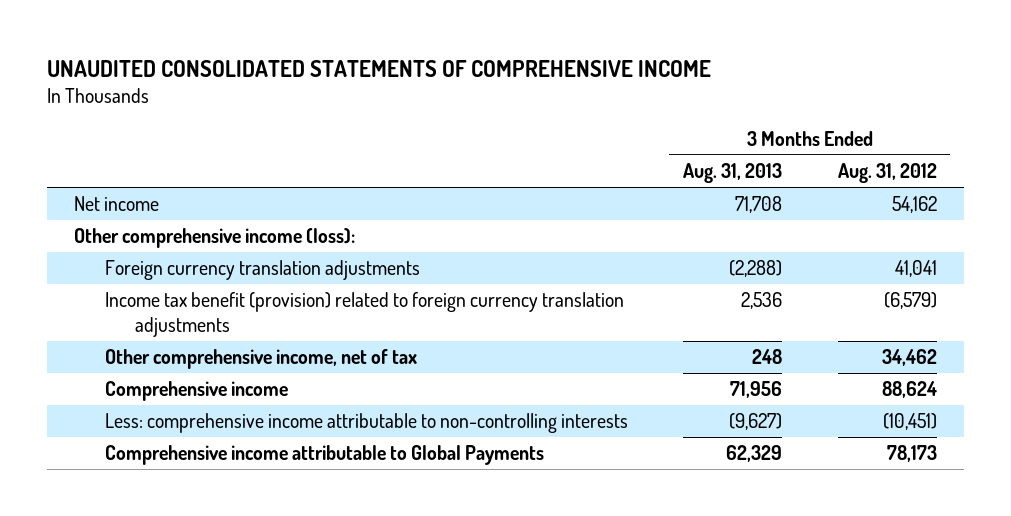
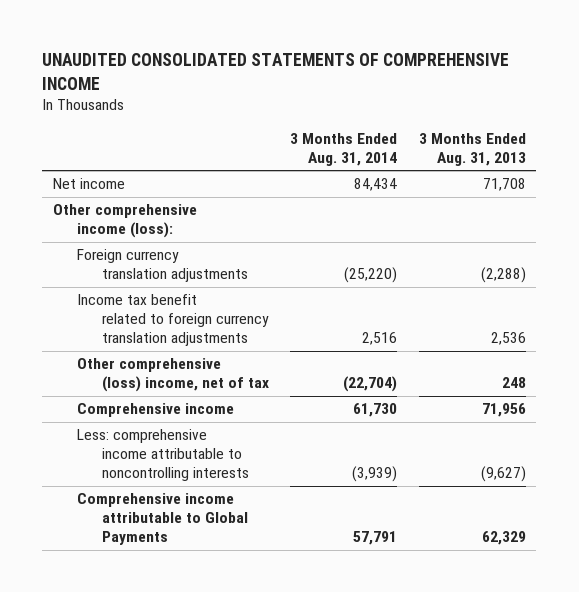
- | 3 Months Ended Aug. 31, 2013 | 3 Months Ended Aug. 31, 2012
+ | 3 Months Ended Aug. 31, 2014 | 3 Months Ended Aug. 31, 2013
- Income tax benefit (provision) related to foreign currency translation adjustments | 2,536 | (6,579)
- Other comprehensive income, net of tax | 248 | 34,462
+ Income tax benefit related to foreign currency translation adjustments | 2,516 | 2,536
+ Other comprehensive (loss) income, net of tax | (22,704) | 248
- Less: comprehensive income attributable to non-controlling interests | (9,627) | (10,451)
+ Less: comprehensive income attributable to noncontrolling interests | (3,939) | (9,627)

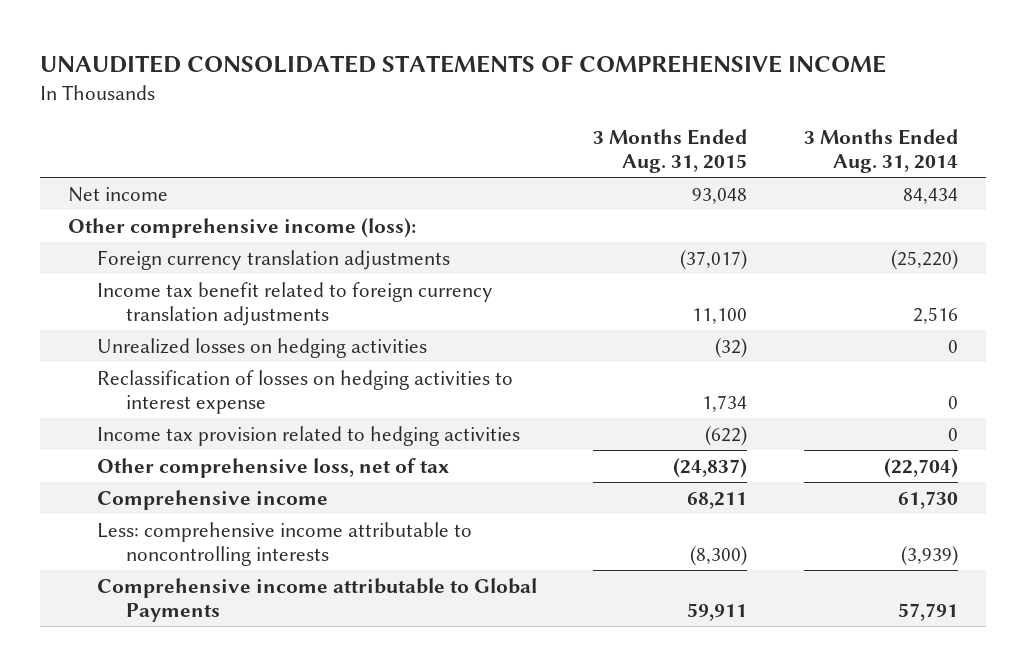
- | 3 Months Ended Aug. 31, 2014 | 3 Months Ended Aug. 31, 2013
+ | 3 Months Ended Aug. 31, 2015 | 3 Months Ended Aug. 31, 2014
- Other comprehensive (loss) income, net of tax | (22,704) | 248
+ Unrealized losses on hedging activities | (32) | 0
+ Reclassification of losses on hedging activities to interest expense | 1,734 | 0
+ Income tax provision related to hedging activities | (622) | 0
+ Other comprehensive loss, net of tax | (24,837) | (22,704)

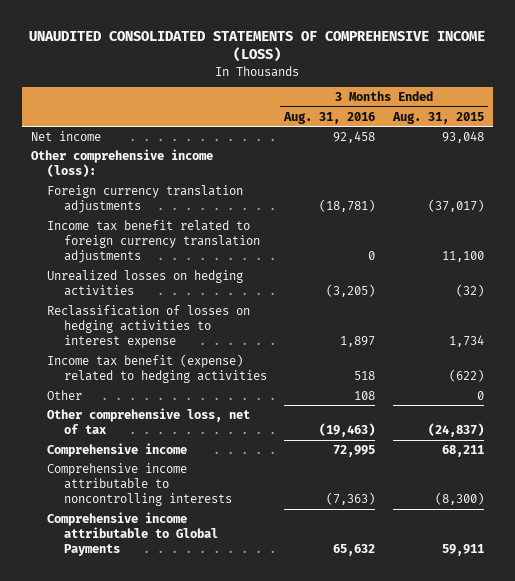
- UNAUDITED CONSOLIDATED STATEMENTS OF COMPREHENSIVE INCOME
+ UNAUDITED CONSOLIDATED STATEMENTS OF COMPREHENSIVE INCOME (LOSS)
- | 3 Months Ended Aug. 31, 2015 | 3 Months Ended Aug. 31, 2014
+ | 3 Months Ended Aug. 31, 2016 | 3 Months Ended Aug. 31, 2015
- Income tax provision related to hedging activities | (622) | 0
+ Income tax benefit (expense) related to hedging activities | 518 | (622)
+ Other | 108 | 0
- Less: comprehensive income attributable to noncontrolling interests | (8,300) | (3,939)
+ Comprehensive income attributable to noncontrolling interests | (7,363) | (8,300)

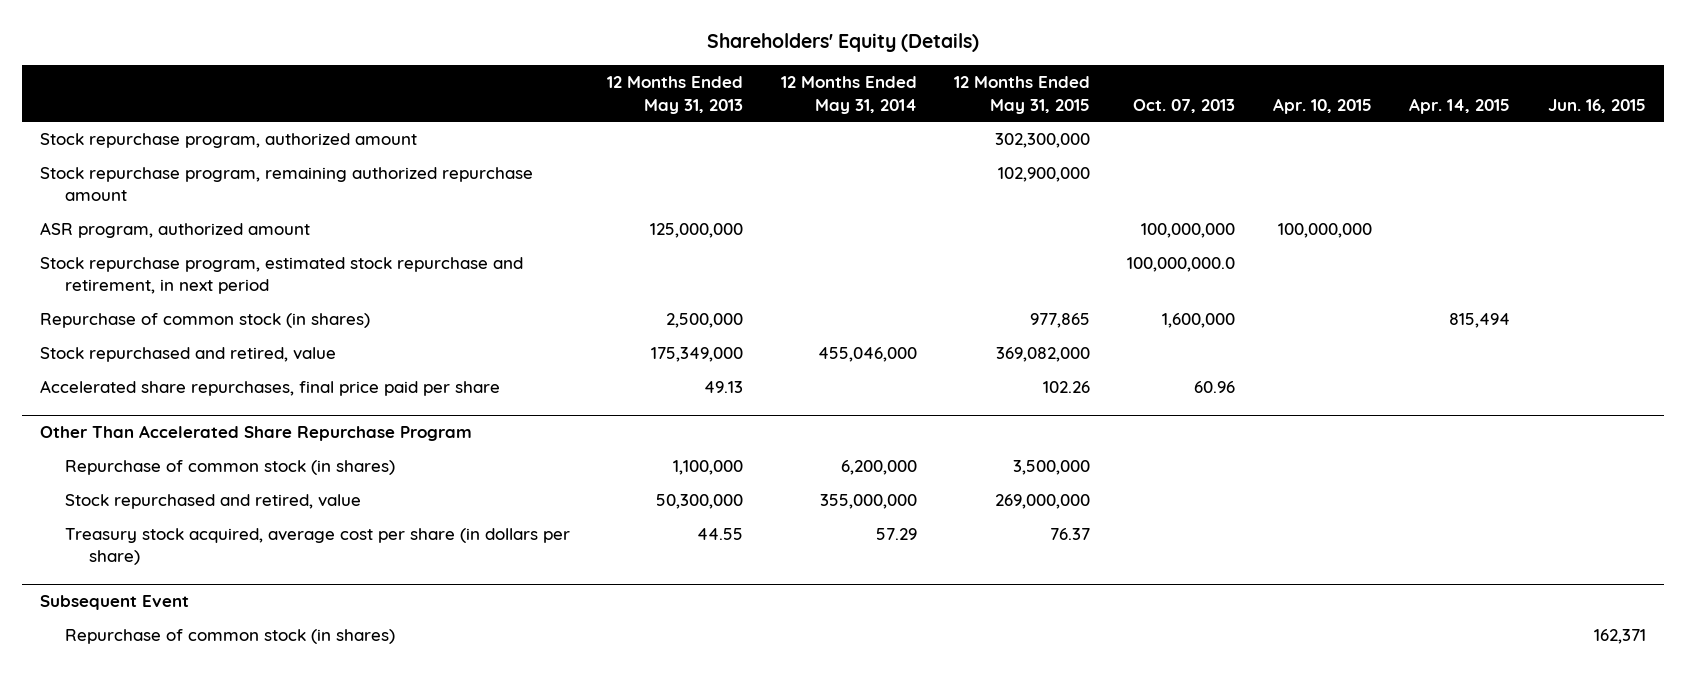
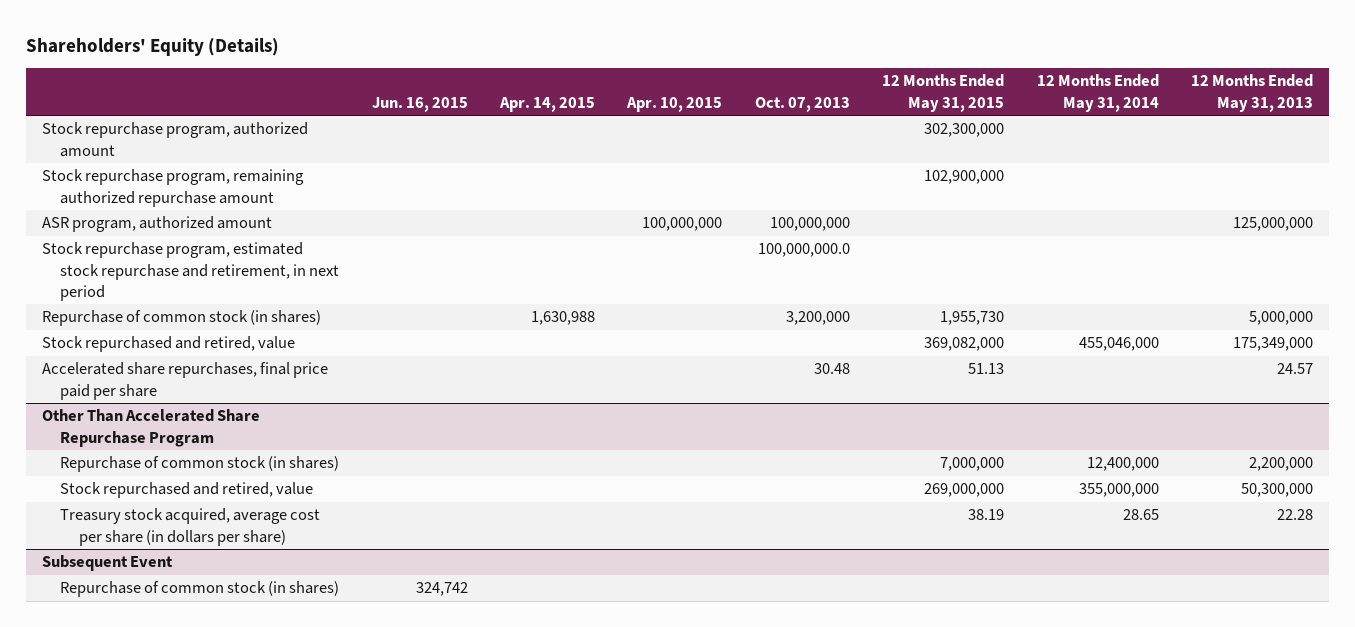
- | 12 Months Ended May 31, 2013 | 12 Months Ended May 31, 2014 | 12 Months Ended May 31, 2015 | Oct. 07, 2013 | Apr. 10, 2015 | Apr. 14, 2015 | Jun. 16, 2015
+ | Jun. 16, 2015 | Apr. 14, 2015 | Apr. 10, 2015 | Oct. 07, 2013 | 12 Months Ended May 31, 2015 | 12 Months Ended May 31, 2014 | 12 Months Ended May 31, 2013
- Repurchase of common stock (in shares) | 2,500,000 | | 977,865 | 1,600,000 | | 815,494 |
+ Repurchase of common stock (in shares) | | 1,630,988 | | 3,200,000 | 1,955,730 | | 5,000,000
- Accelerated share repurchases, final price paid per share | 49.13 | | 102.26 | 60.96 | | |
+ Accelerated share repurchases, final price paid per share | | | | 30.48 | 51.13 | | 24.57
@ Other Than Accelerated Share Repurchase Program
- Repurchase of common stock (in shares) | 1,100,000 | 6,200,000 | 3,500,000 | | | |
+ Repurchase of common stock (in shares) | | | | | 7,000,000 | 12,400,000 | 2,200,000
- Treasury stock acquired, average cost per share (in dollars per share) | 44.55 | 57.29 | 76.37 | | | |
+ Treasury stock acquired, average cost per share (in dollars per share) | | | | | 38.19 | 28.65 | 22.28
@ Subsequent Event
- Repurchase of common stock (in shares) | | | | | | | 162,371
+ Repurchase of common stock (in shares) | 324,742 | | | | | |

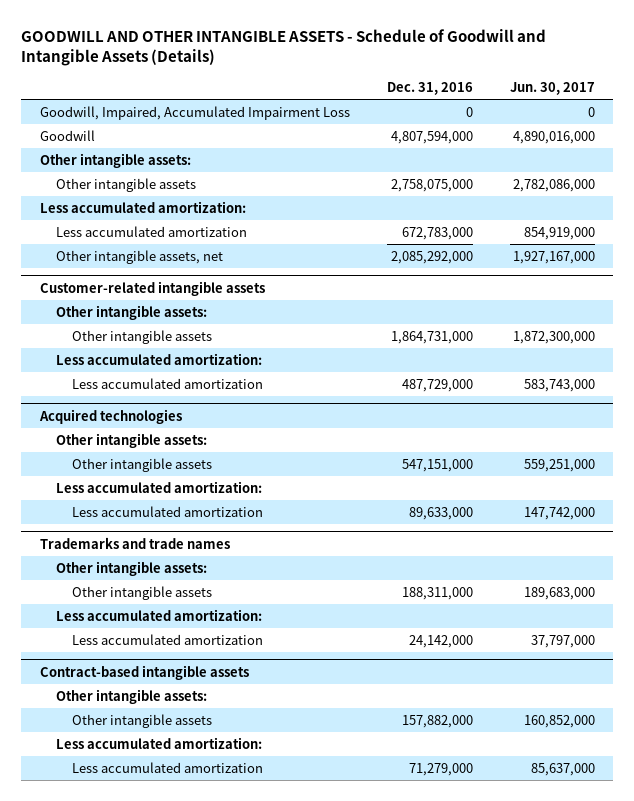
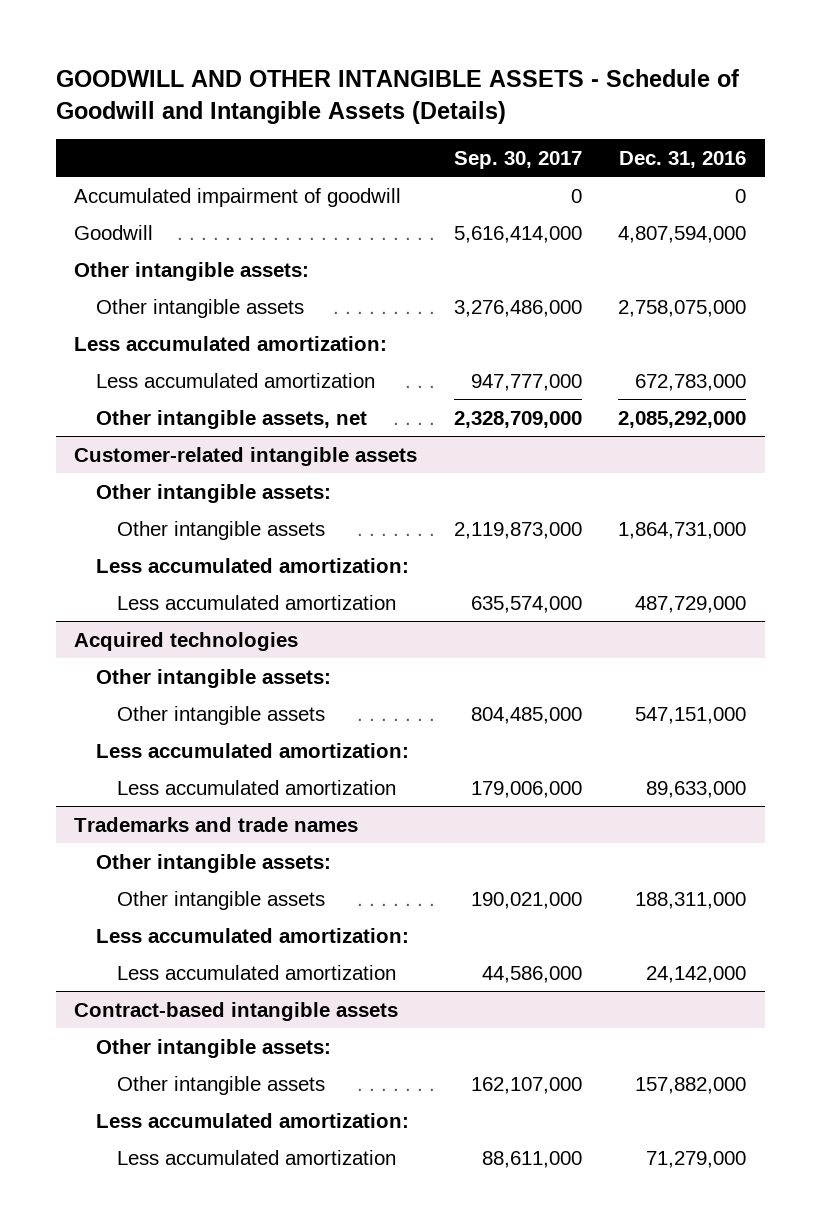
- | Dec. 31, 2016 | Jun. 30, 2017
+ | Sep. 30, 2017 | Dec. 31, 2016
- Goodwill, Impaired, Accumulated Impairment Loss | 0 | 0
+ Accumulated impairment of goodwill | 0 | 0

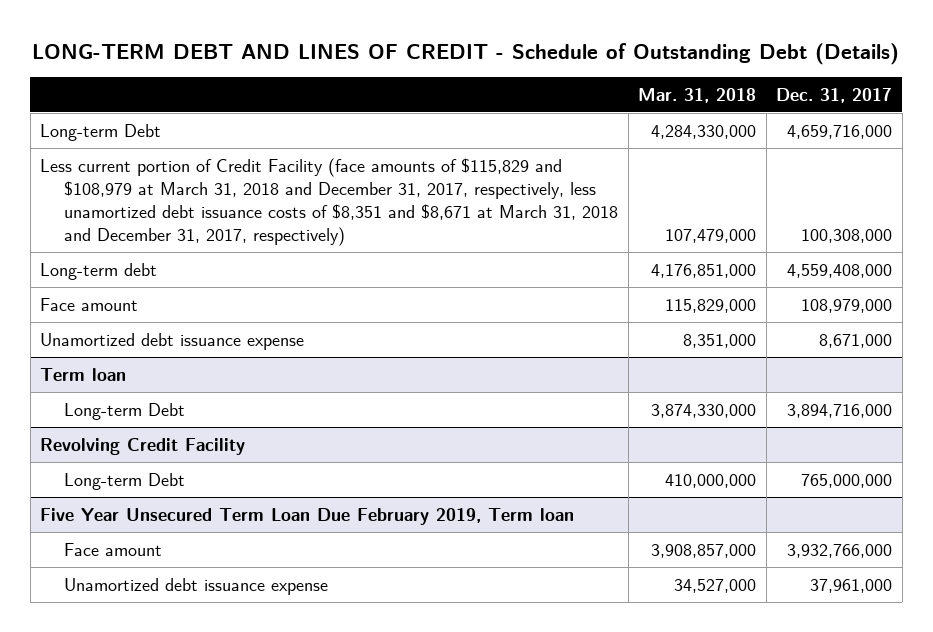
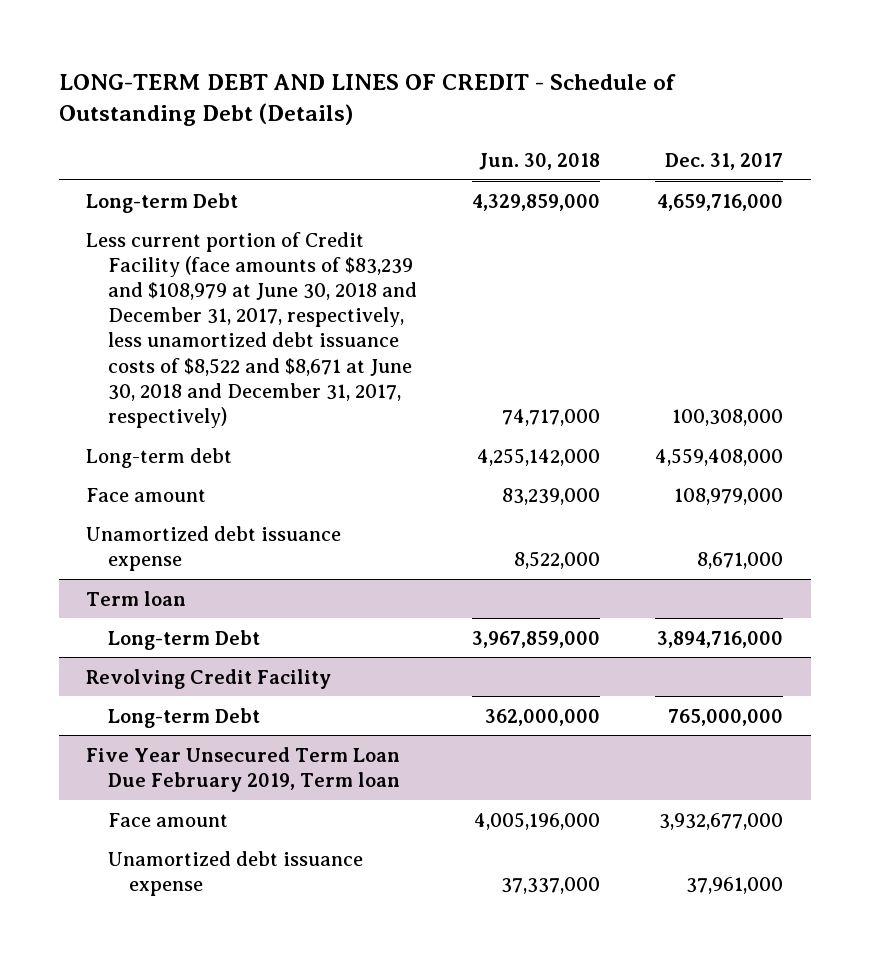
- | Mar. 31, 2018 | Dec. 31, 2017
+ | Jun. 30, 2018 | Dec. 31, 2017
- Less current portion of Credit Facility (face amounts of $115,829 and $108,979 at March 31, 2018 and December 31, 2017, respectively, less unamortized debt issuance costs of $8,351 and $8,671 at March 31, 2018 and December 31, 2017, respectively) | 107,479,000 | 100,308,000
+ Less current portion of Credit Facility (face amounts of $83,239 and $108,979 at June 30, 2018 and December 31, 2017, respectively, less unamortized debt issuance costs of $8,522 and $8,671 at June 30, 2018 and December 31, 2017, respectively) | 74,717,000 | 100,308,000
@ Five Year Unsecured Term Loan Due February 2019, Term loan
- Face amount | 3,908,857,000 | 3,932,766,000
+ Face amount | 4,005,196,000 | 3,932,677,000

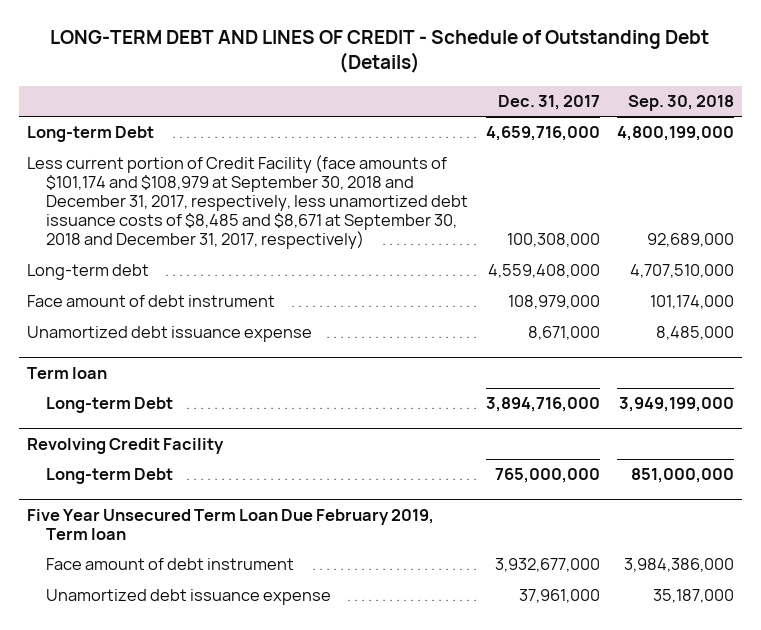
- | Jun. 30, 2018 | Dec. 31, 2017
+ | Dec. 31, 2017 | Sep. 30, 2018
- Less current portion of Credit Facility (face amounts of $83,239 and $108,979 at June 30, 2018 and December 31, 2017, respectively, less unamortized debt issuance costs of $8,522 and $8,671 at June 30, 2018 and December 31, 2017, respectively) | 74,717,000 | 100,308,000
+ Less current portion of Credit Facility (face amounts of $101,174 and $108,979 at September 30, 2018 and December 31, 2017, respectively, less unamortized debt issuance costs of $8,485 and $8,671 at September 30, 2018 and December 31, 2017, respectively) | 100,308,000 | 92,689,000
- Face amount | 83,239,000 | 108,979,000
+ Face amount of debt instrument | 108,979,000 | 101,174,000
@ Five Year Unsecured Term Loan Due February 2019, Term loan
- Face amount | 4,005,196,000 | 3,932,677,000
+ Face amount of debt instrument | 3,932,677,000 | 3,984,386,000

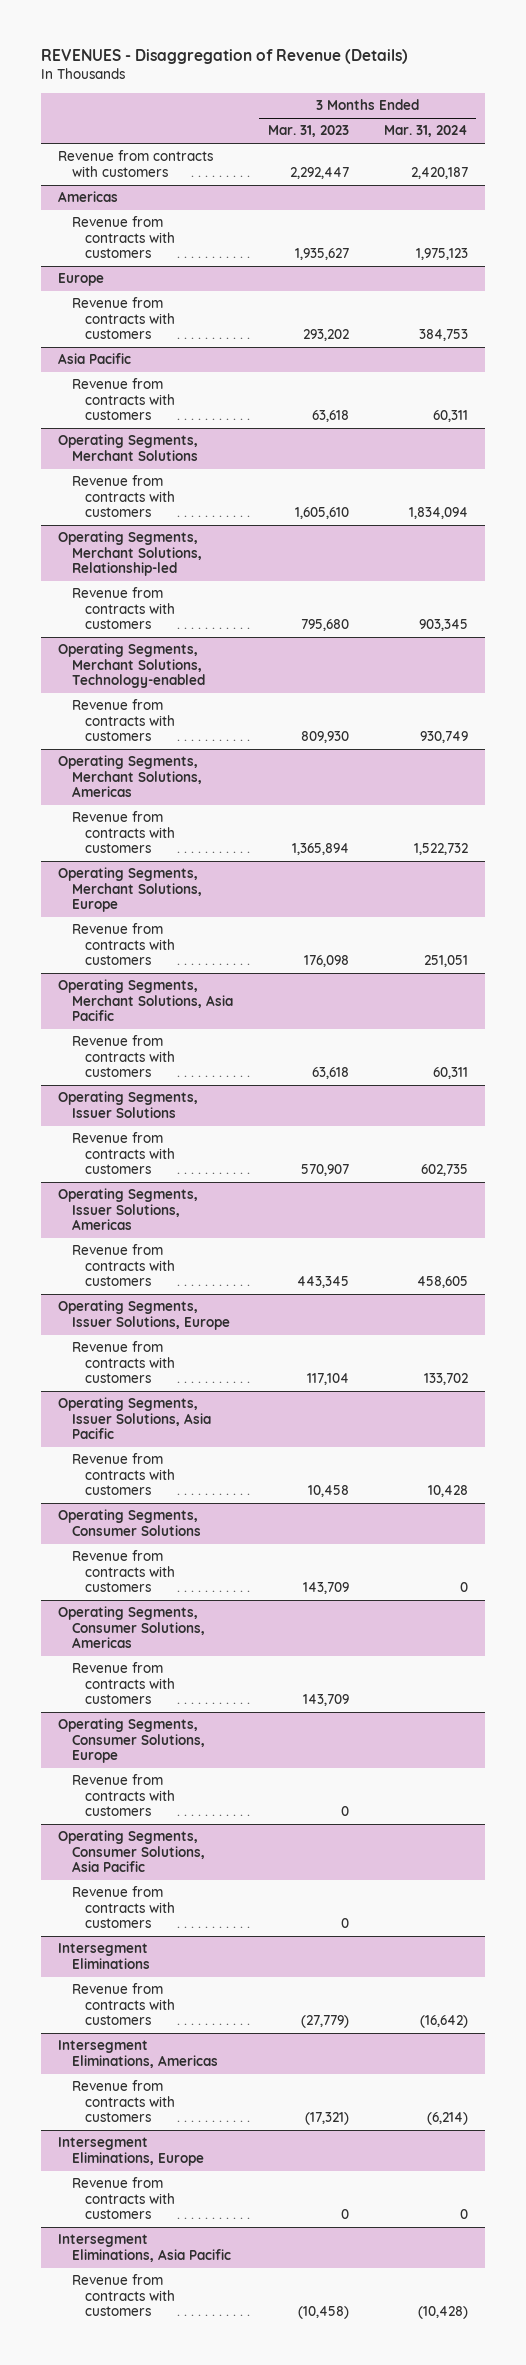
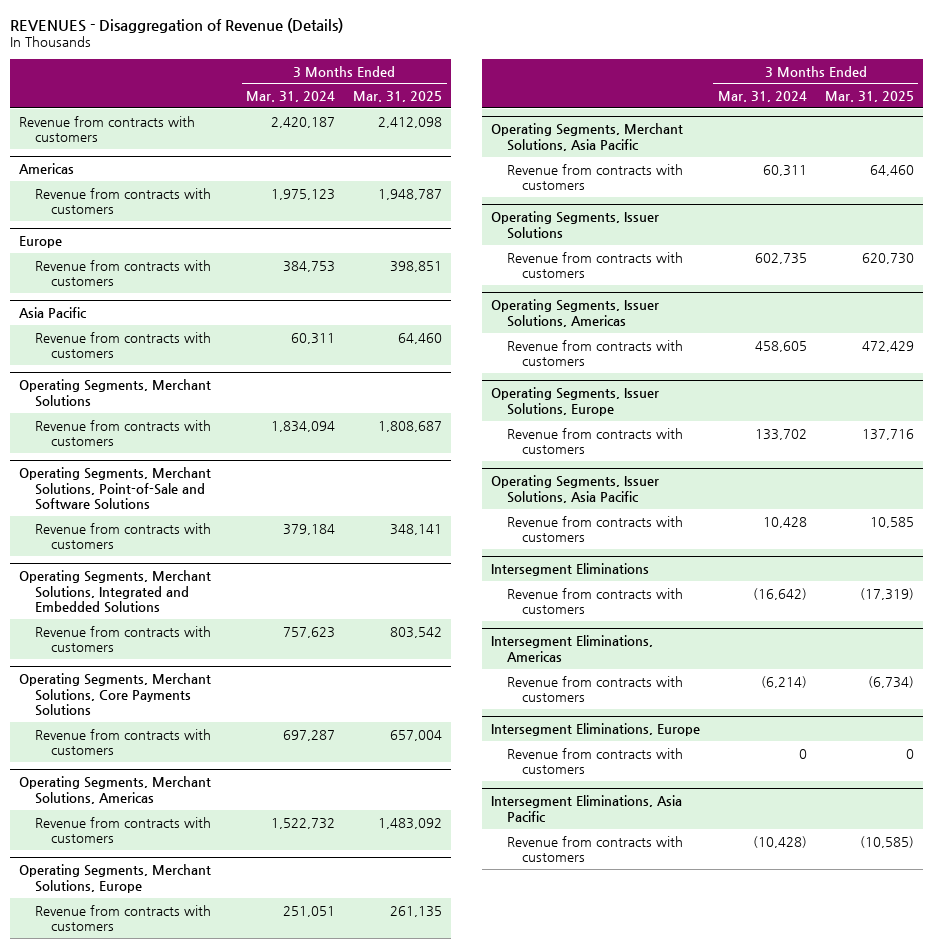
- | 3 Months Ended Mar. 31, 2023 | 3 Months Ended Mar. 31, 2024
+ | 3 Months Ended Mar. 31, 2024 | 3 Months Ended Mar. 31, 2025
- Operating Segments, Merchant Solutions, Relationship-led
- Revenue from contracts with customers | 795,680 | 903,345
- Operating Segments, Merchant Solutions, Technology-enabled
- Revenue from contracts with customers | 809,930 | 930,749
+ Operating Segments, Merchant Solutions, Point-of-Sale and Software Solutions
+ Revenue from contracts with customers | 379,184 | 348,141
+ Operating Segments, Merchant Solutions, Integrated and Embedded Solutions
+ Revenue from contracts with customers | 757,623 | 803,542
+ Operating Segments, Merchant Solutions, Core Payments Solutions
+ Revenue from contracts with customers | 697,287 | 657,004
- Operating Segments, Consumer Solutions
- Revenue from contracts with customers | 143,709 | 0
- Operating Segments, Consumer Solutions, Americas
- Revenue from contracts with customers | 143,709 |
- Operating Segments, Consumer Solutions, Europe
- Revenue from contracts with customers | 0 |
- Operating Segments, Consumer Solutions, Asia Pacific
- Revenue from contracts with customers | 0 |

